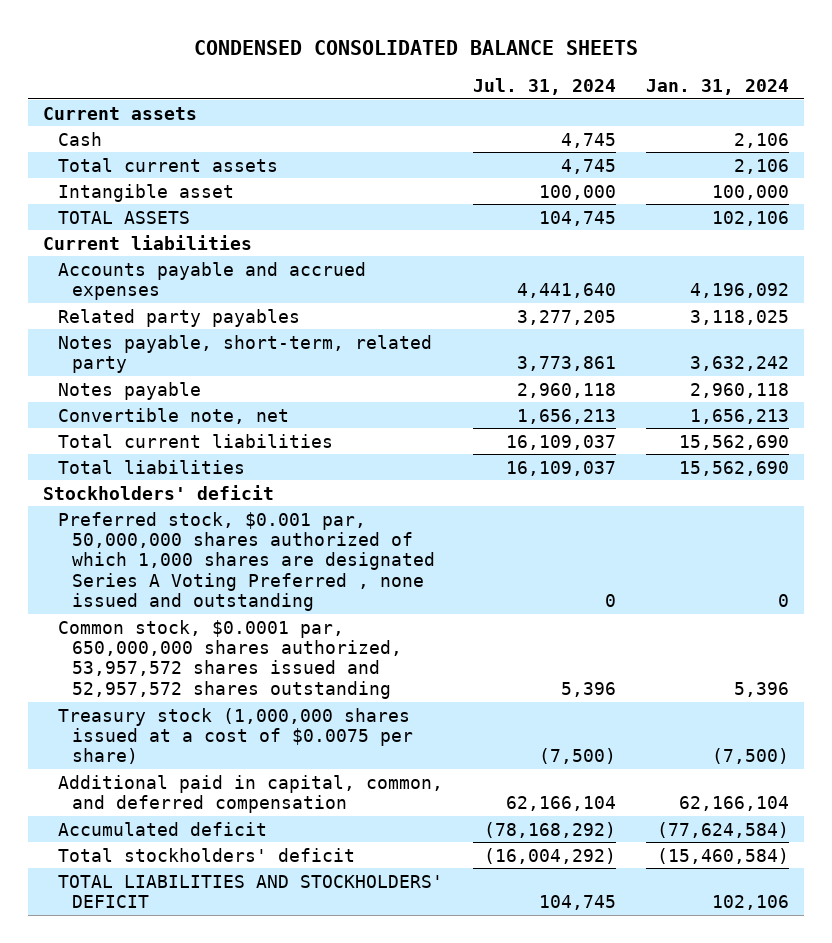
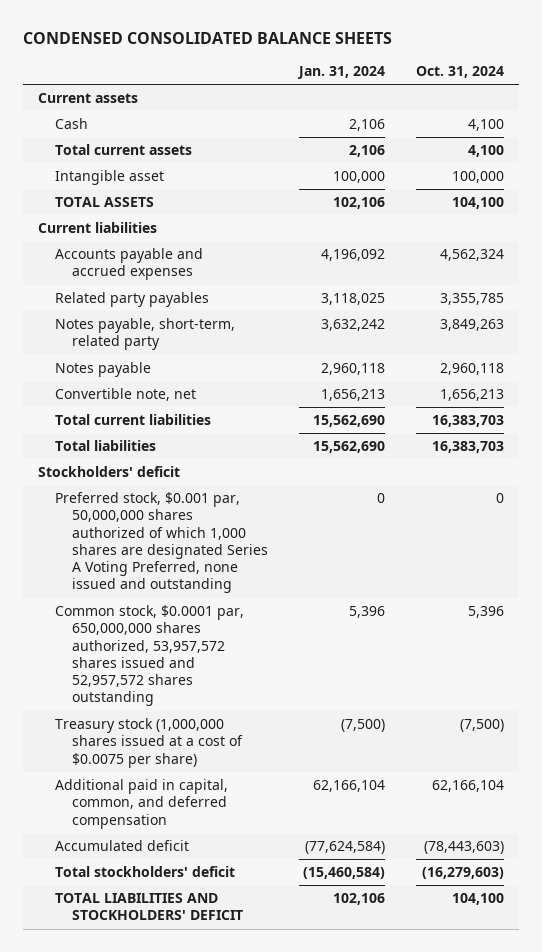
- | Jul. 31, 2024 | Jan. 31, 2024
+ | Jan. 31, 2024 | Oct. 31, 2024
- Preferred stock, $0.001 par, 50,000,000 shares authorized of which 1,000 shares are designated Series A Voting Preferred , none issued and outstanding | 0 | 0
+ Preferred stock, $0.001 par, 50,000,000 shares authorized of which 1,000 shares are designated Series A Voting Preferred, none issued and outstanding | 0 | 0

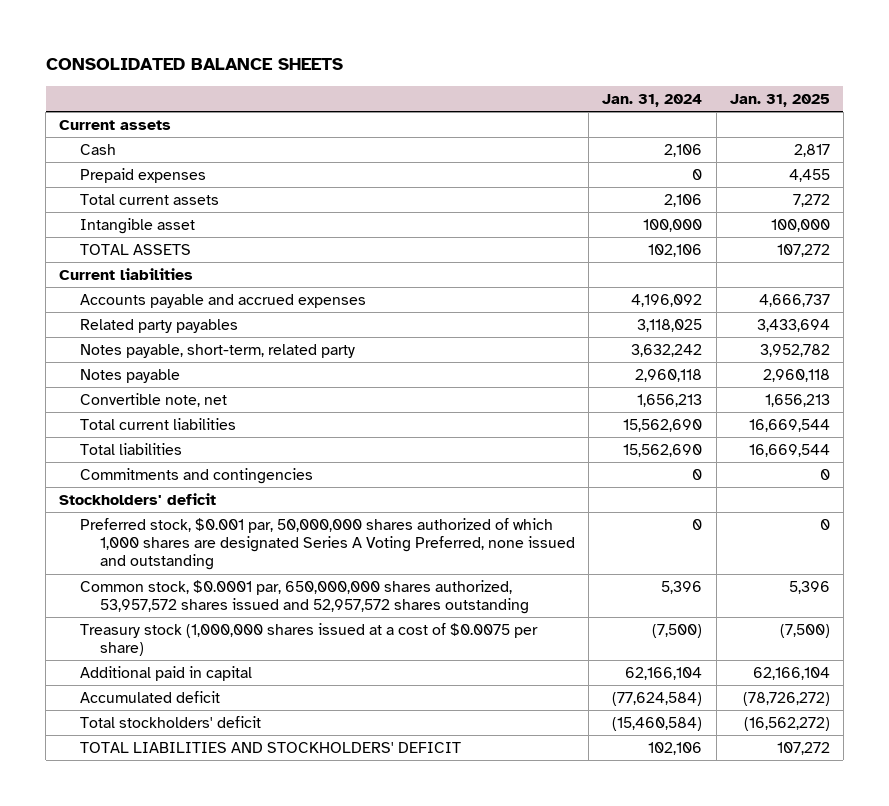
- CONDENSED CONSOLIDATED BALANCE SHEETS
+ CONSOLIDATED BALANCE SHEETS
- | Jan. 31, 2024 | Oct. 31, 2024
+ | Jan. 31, 2024 | Jan. 31, 2025
+ Prepaid expenses | 0 | 4,455
+ Commitments and contingencies | 0 | 0
- Additional paid in capital, common, and deferred compensation | 62,166,104 | 62,166,104
+ Additional paid in capital | 62,166,104 | 62,166,104

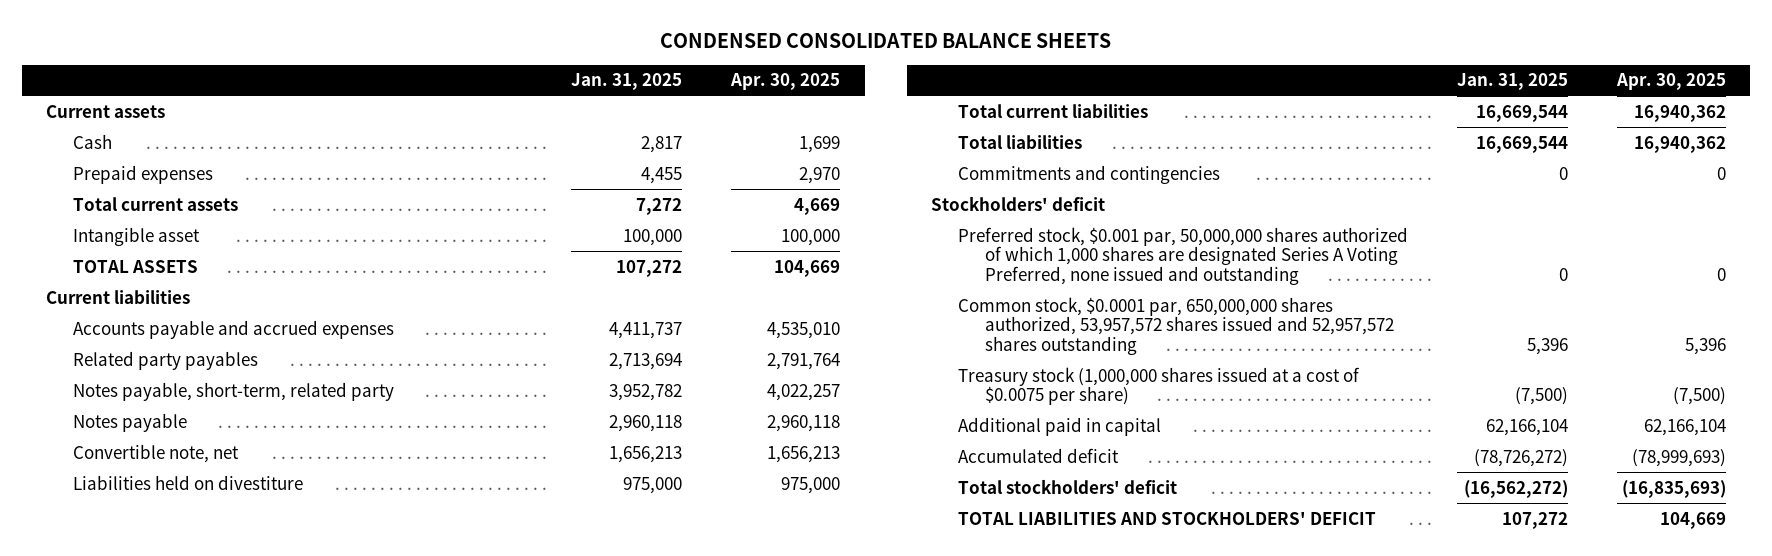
- CONSOLIDATED BALANCE SHEETS
+ CONDENSED CONSOLIDATED BALANCE SHEETS
- | Jan. 31, 2024 | Jan. 31, 2025
+ | Jan. 31, 2025 | Apr. 30, 2025
- Accounts payable and accrued expenses | 4,196,092 | 4,666,737
- Related party payables | 3,118,025 | 3,433,694
+ Accounts payable and accrued expenses | 4,411,737 | 4,535,010
+ Related party payables | 2,713,694 | 2,791,764
+ Liabilities held on divestiture | 975,000 | 975,000

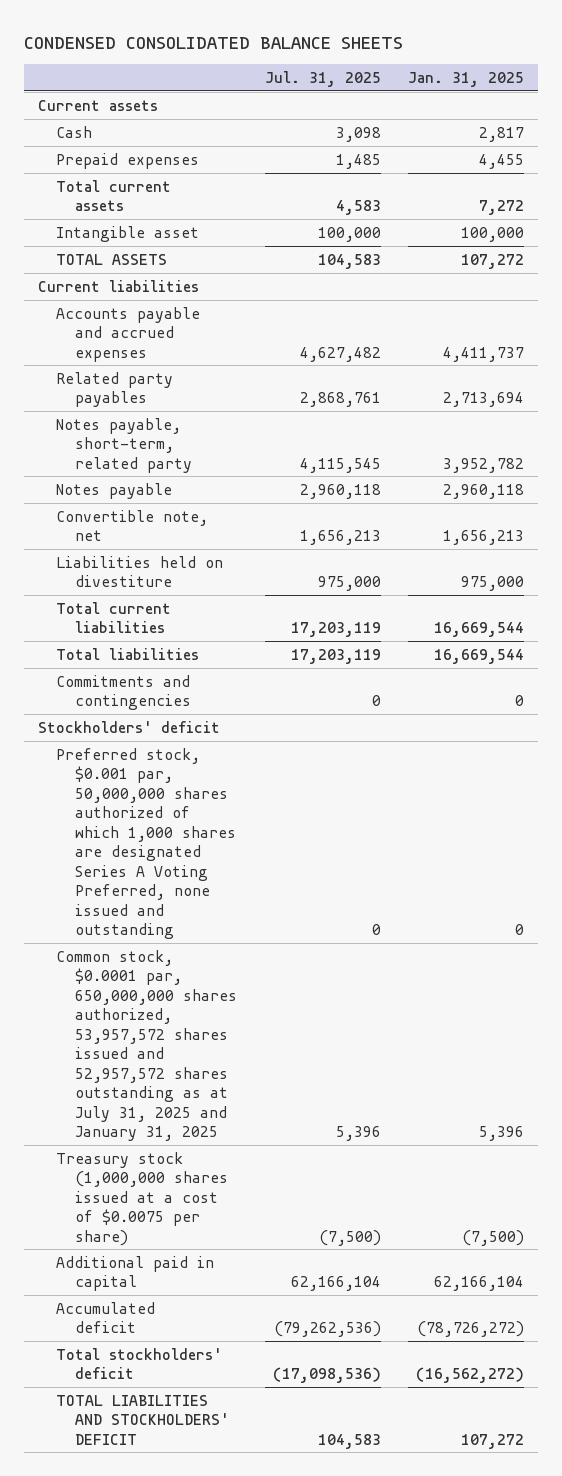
- | Jan. 31, 2025 | Apr. 30, 2025
+ | Jul. 31, 2025 | Jan. 31, 2025
- Common stock, $0.0001 par, 650,000,000 shares authorized, 53,957,572 shares issued and 52,957,572 shares outstanding | 5,396 | 5,396
+ Common stock, $0.0001 par, 650,000,000 shares authorized, 53,957,572 shares issued and 52,957,572 shares outstanding as at July 31, 2025 and January 31, 2025 | 5,396 | 5,396

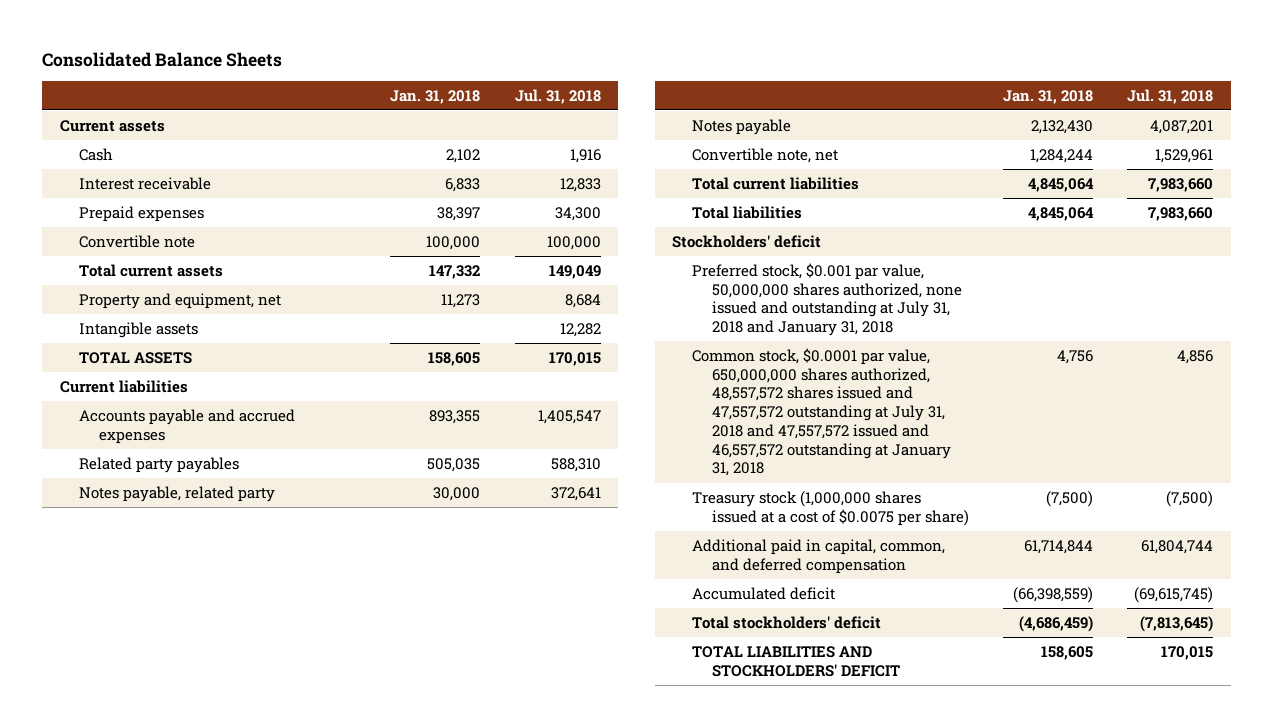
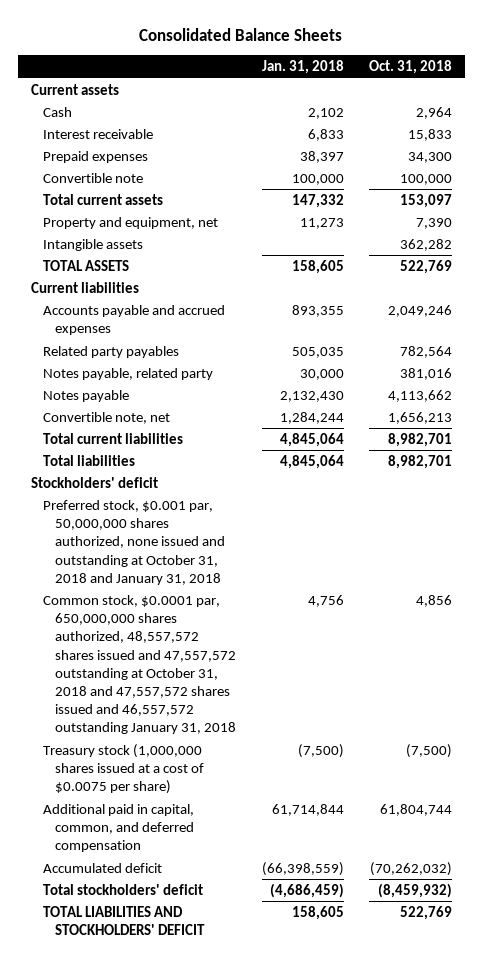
- | Jan. 31, 2018 | Jul. 31, 2018
+ | Jan. 31, 2018 | Oct. 31, 2018
- Preferred stock, $0.001 par value, 50,000,000 shares authorized, none issued and outstanding at July 31, 2018 and January 31, 2018
- Common stock, $0.0001 par value, 650,000,000 shares authorized, 48,557,572 shares issued and 47,557,572 outstanding at July 31, 2018 and 47,557,572 issued and 46,557,572 outstanding at January 31, 2018 | 4,756 | 4,856
+ Preferred stock, $0.001 par, 50,000,000 shares authorized, none issued and outstanding at October 31, 2018 and January 31, 2018
+ Common stock, $0.0001 par, 650,000,000 shares authorized, 48,557,572 shares issued and 47,557,572 outstanding at October 31, 2018 and 47,557,572 shares issued and 46,557,572 outstanding January 31, 2018 | 4,756 | 4,856

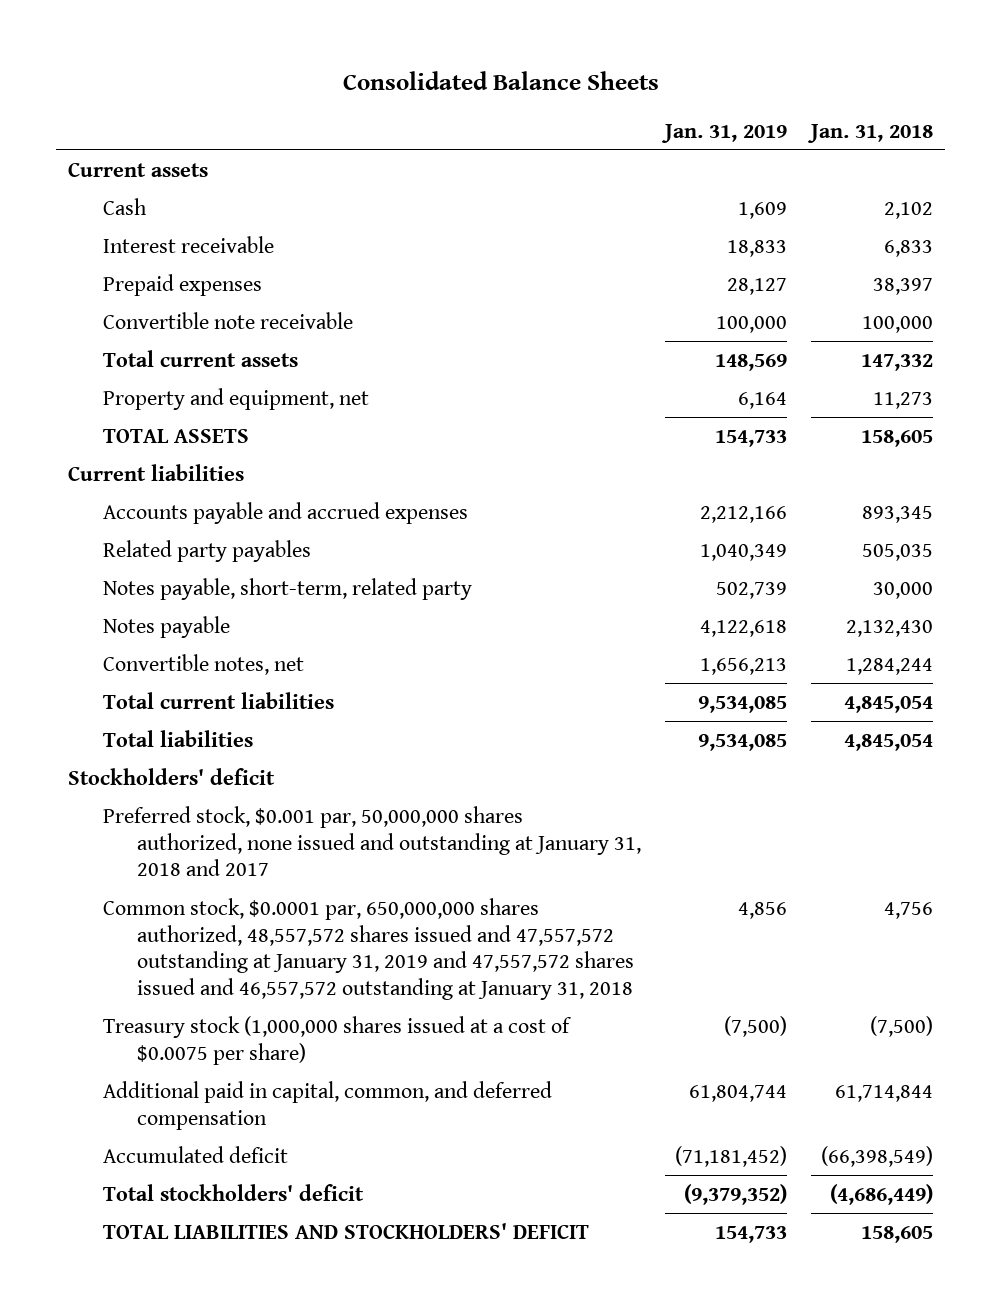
- | Jan. 31, 2018 | Oct. 31, 2018
+ | Jan. 31, 2019 | Jan. 31, 2018
- Convertible note | 100,000 | 100,000
+ Convertible note receivable | 100,000 | 100,000
- Intangible assets | | 362,282
- Accounts payable and accrued expenses | 893,355 | 2,049,246
+ Accounts payable and accrued expenses | 2,212,166 | 893,345
- Notes payable, related party | 30,000 | 381,016
+ Notes payable, short-term, related party | 502,739 | 30,000
- Convertible note, net | 1,284,244 | 1,656,213
- Total current liabilities | 4,845,064 | 8,982,701
- Total liabilities | 4,845,064 | 8,982,701
+ Convertible notes, net | 1,656,213 | 1,284,244
+ Total current liabilities | 9,534,085 | 4,845,054
+ Total liabilities | 9,534,085 | 4,845,054
- Preferred stock, $0.001 par, 50,000,000 shares authorized, none issued and outstanding at October 31, 2018 and January 31, 2018
- Common stock, $0.0001 par, 650,000,000 shares authorized, 48,557,572 shares issued and 47,557,572 outstanding at October 31, 2018 and 47,557,572 shares issued and 46,557,572 outstanding January 31, 2018 | 4,756 | 4,856
+ Preferred stock, $0.001 par, 50,000,000 shares authorized, none issued and outstanding at January 31, 2018 and 2017
+ Common stock, $0.0001 par, 650,000,000 shares authorized, 48,557,572 shares issued and 47,557,572 outstanding at January 31, 2019 and 47,557,572 shares issued and 46,557,572 outstanding at January 31, 2018 | 4,856 | 4,756
- Accumulated deficit | (66,398,559) | (70,262,032)
- Total stockholders' deficit | (4,686,459) | (8,459,932)
+ Accumulated deficit | (71,181,452) | (66,398,549)
+ Total stockholders' deficit | (9,379,352) | (4,686,449)

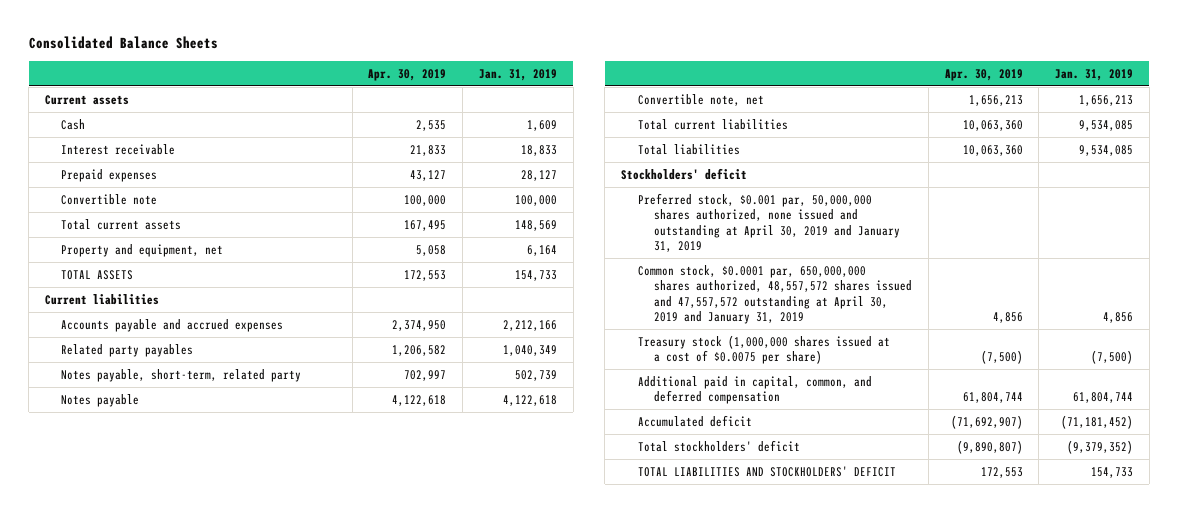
- | Jan. 31, 2019 | Jan. 31, 2018
+ | Apr. 30, 2019 | Jan. 31, 2019
- Convertible note receivable | 100,000 | 100,000
+ Convertible note | 100,000 | 100,000
- Convertible notes, net | 1,656,213 | 1,284,244
+ Convertible note, net | 1,656,213 | 1,656,213
- Preferred stock, $0.001 par, 50,000,000 shares authorized, none issued and outstanding at January 31, 2018 and 2017
- Common stock, $0.0001 par, 650,000,000 shares authorized, 48,557,572 shares issued and 47,557,572 outstanding at January 31, 2019 and 47,557,572 shares issued and 46,557,572 outstanding at January 31, 2018 | 4,856 | 4,756
+ Preferred stock, $0.001 par, 50,000,000 shares authorized, none issued and outstanding at April 30, 2019 and January 31, 2019
+ Common stock, $0.0001 par, 650,000,000 shares authorized, 48,557,572 shares issued and 47,557,572 outstanding at April 30, 2019 and January 31, 2019 | 4,856 | 4,856

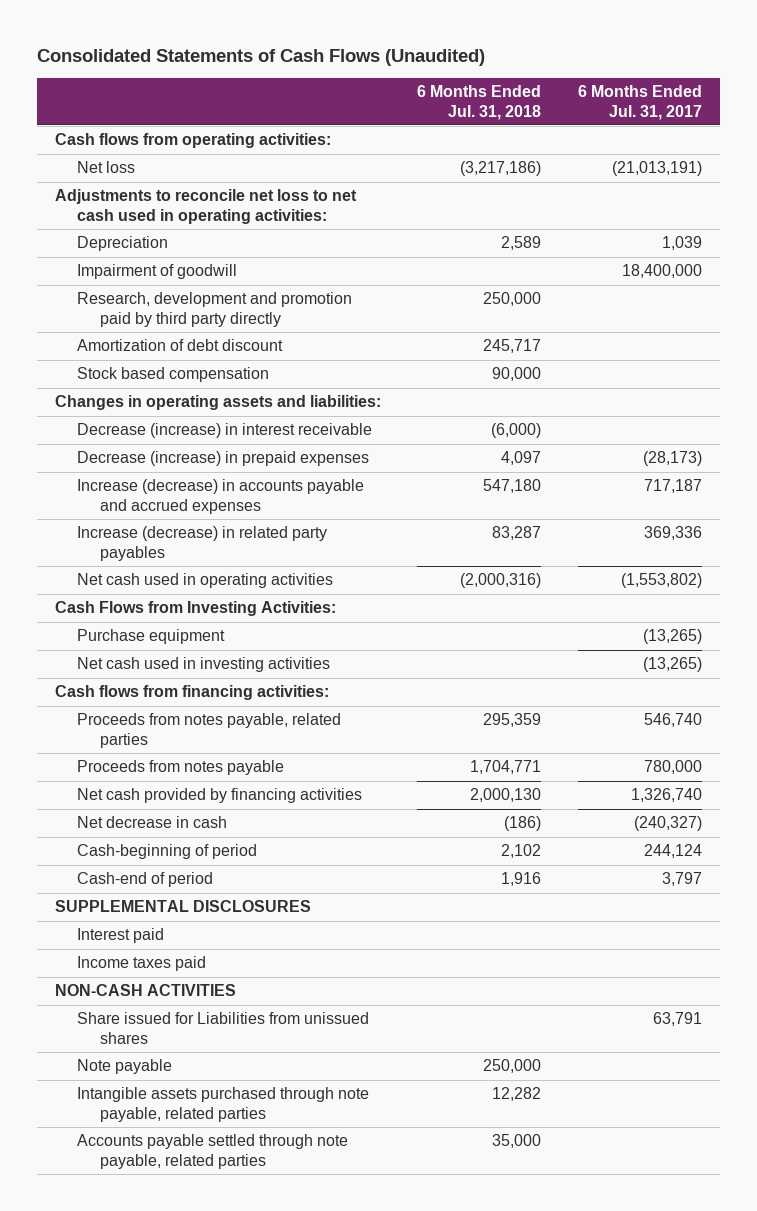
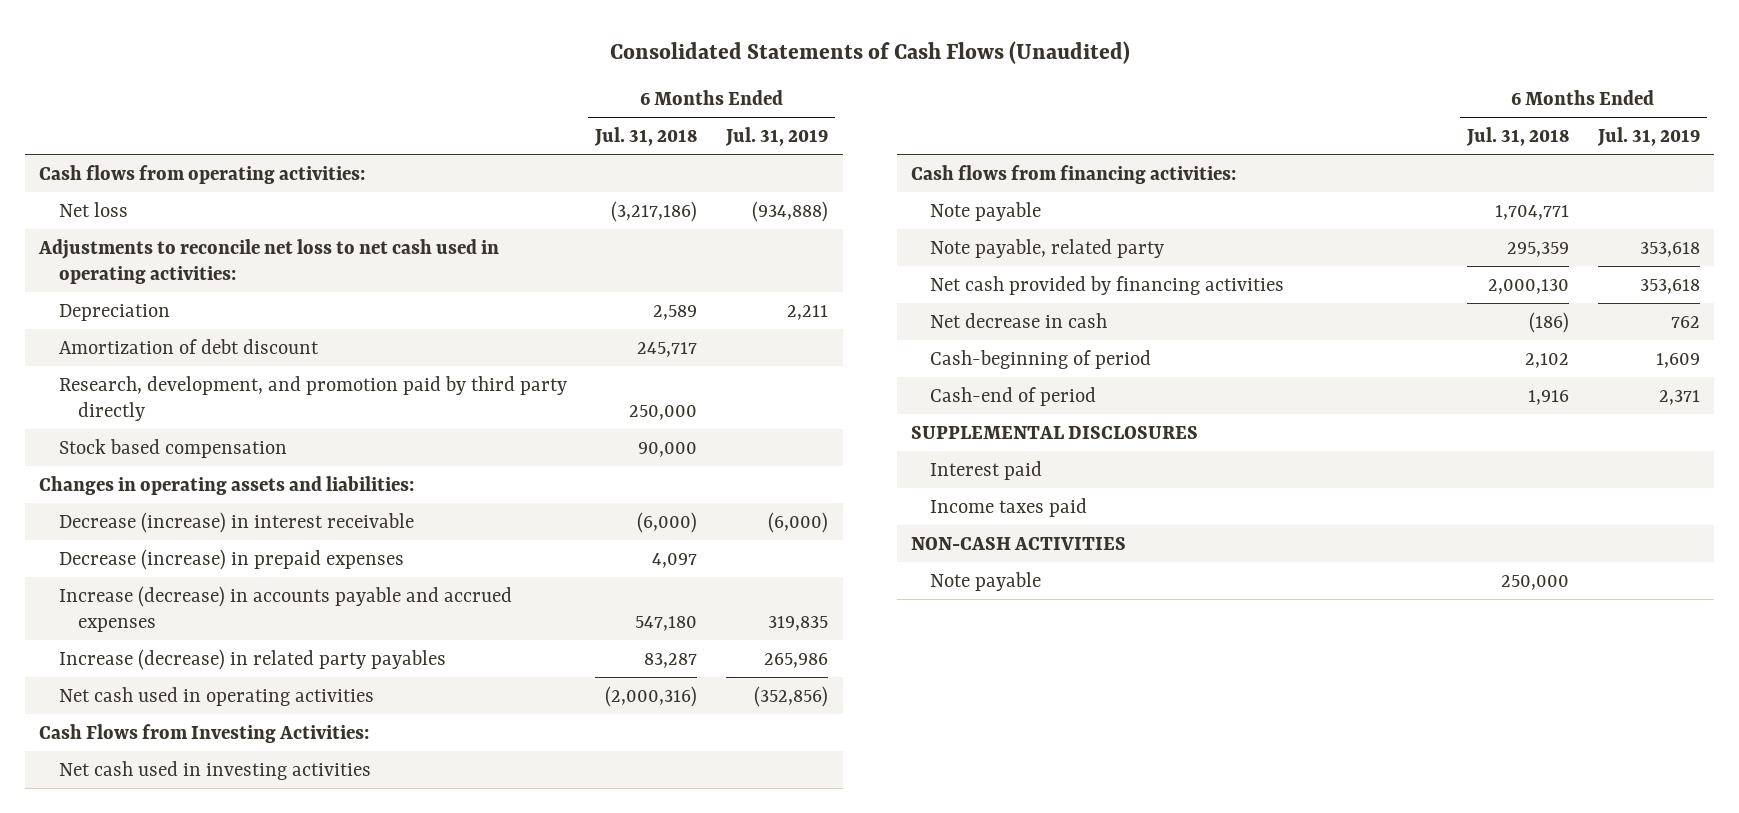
- | 6 Months Ended Jul. 31, 2018 | 6 Months Ended Jul. 31, 2017
+ | 6 Months Ended Jul. 31, 2018 | 6 Months Ended Jul. 31, 2019
- Impairment of goodwill | | 18,400,000
- Research, development and promotion paid by third party directly | 250,000 |
+ Research, development, and promotion paid by third party directly | 250,000 |
- Purchase equipment | | (13,265)
- Proceeds from notes payable, related parties | 295,359 | 546,740
- Proceeds from notes payable | 1,704,771 | 780,000
+ Note payable | 1,704,771 |
+ Note payable, related party | 295,359 | 353,618
- Share issued for Liabilities from unissued shares | | 63,791
- Intangible assets purchased through note payable, related parties | 12,282 |
- Accounts payable settled through note payable, related parties | 35,000 |

